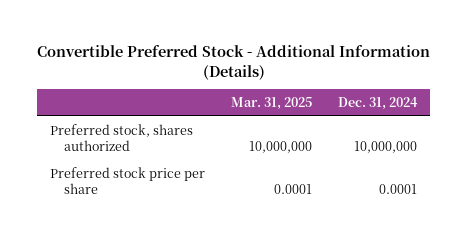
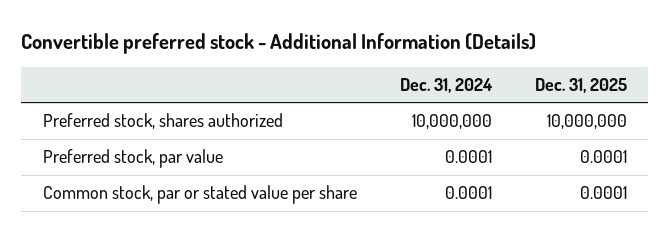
- Convertible Preferred Stock - Additional Information (Details)
+ Convertible preferred stock - Additional Information (Details)
- | Mar. 31, 2025 | Dec. 31, 2024
+ | Dec. 31, 2024 | Dec. 31, 2025
- Preferred stock price per share | 0.0001 | 0.0001
+ Preferred stock, par value | 0.0001 | 0.0001
+ Common stock, par or stated value per share | 0.0001 | 0.0001

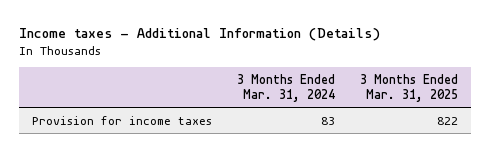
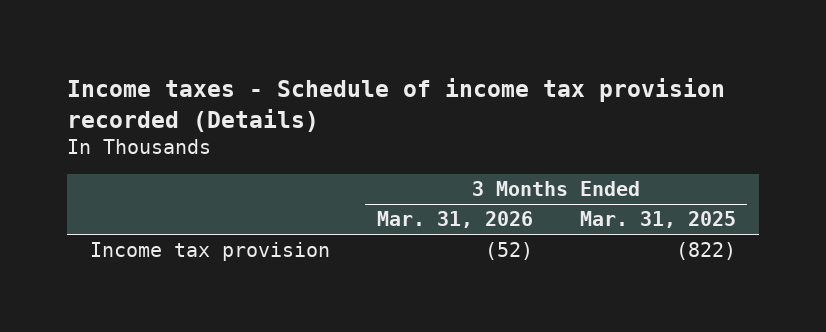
- Income taxes - Additional Information (Details)
+ Income taxes - Schedule of income tax provision recorded (Details)
- | 3 Months Ended Mar. 31, 2024 | 3 Months Ended Mar. 31, 2025
+ | 3 Months Ended Mar. 31, 2026 | 3 Months Ended Mar. 31, 2025
- Provision for income taxes | 83 | 822
+ Income tax provision | (52) | (822)

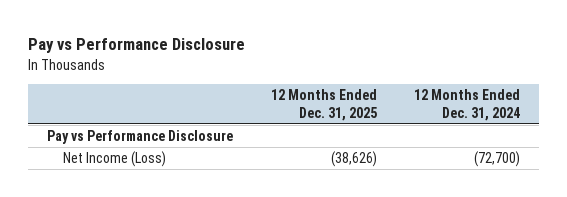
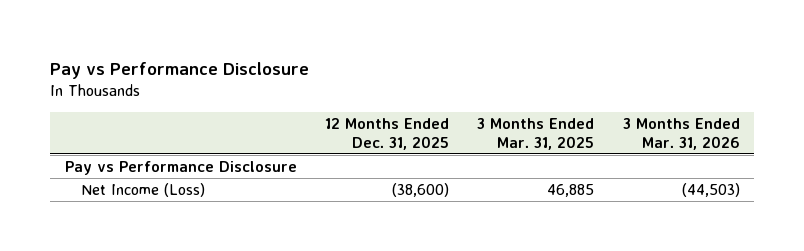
- | 12 Months Ended Dec. 31, 2025 | 12 Months Ended Dec. 31, 2024
+ | 12 Months Ended Dec. 31, 2025 | 3 Months Ended Mar. 31, 2025 | 3 Months Ended Mar. 31, 2026
- Net Income (Loss) | (38,626) | (72,700)
+ Net Income (Loss) | (38,600) | 46,885 | (44,503)

